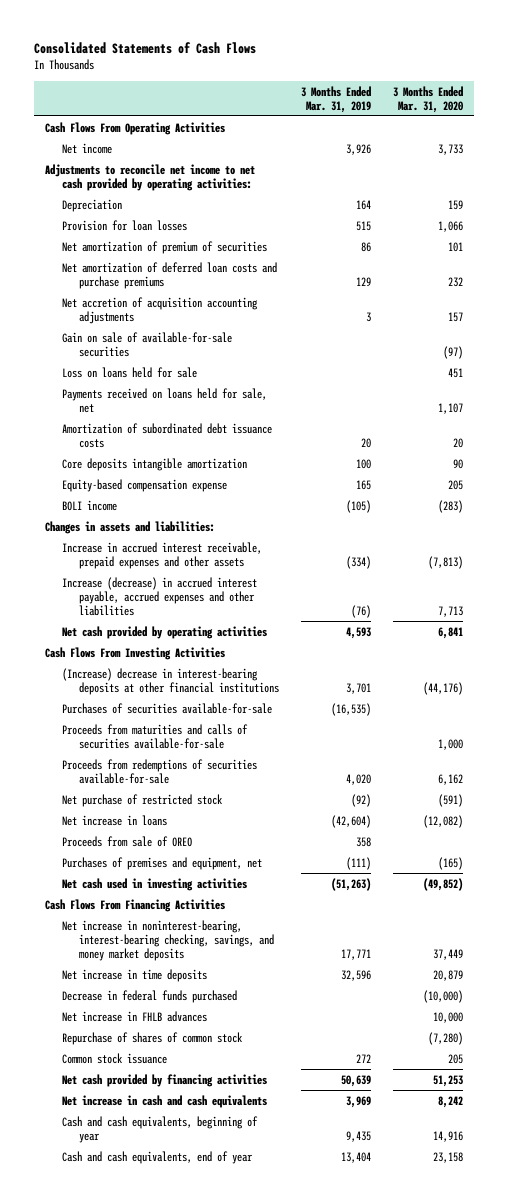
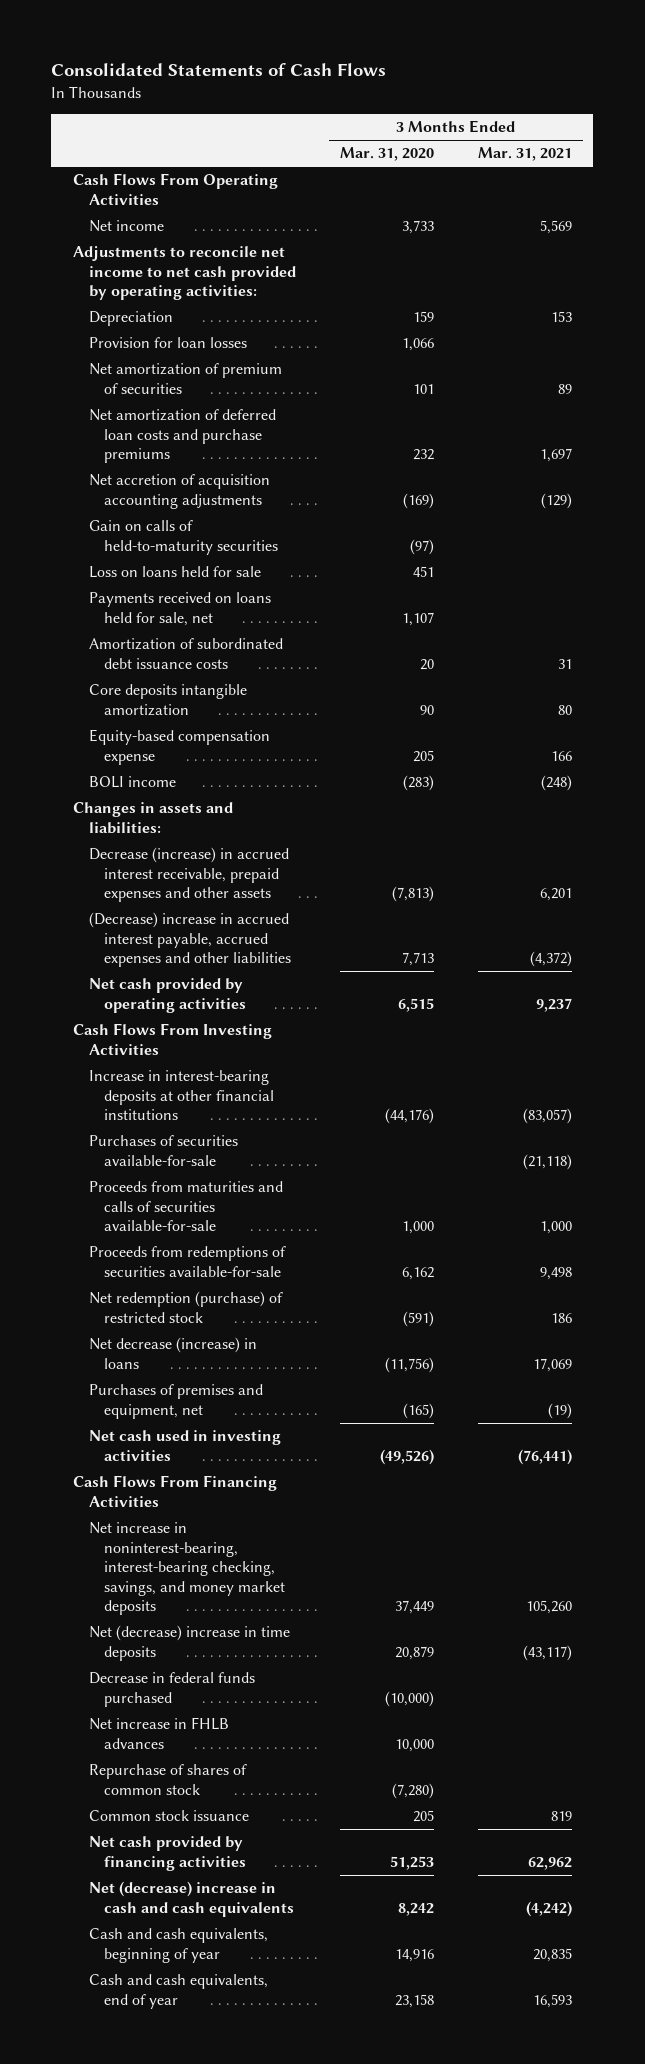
- | 3 Months Ended Mar. 31, 2019 | 3 Months Ended Mar. 31, 2020
+ | 3 Months Ended Mar. 31, 2020 | 3 Months Ended Mar. 31, 2021
- Net accretion of acquisition accounting adjustments | 3 | 157
- Gain on sale of available-for-sale securities | | (97)
+ Net accretion of acquisition accounting adjustments | (169) | (129)
+ Gain on calls of held-to-maturity securities | (97) |
- Increase in accrued interest receivable, prepaid expenses and other assets | (334) | (7,813)
- Increase (decrease) in accrued interest payable, accrued expenses and other liabilities | (76) | 7,713
- Net cash provided by operating activities | 4,593 | 6,841
+ Decrease (increase) in accrued interest receivable, prepaid expenses and other assets | (7,813) | 6,201
+ (Decrease) increase in accrued interest payable, accrued expenses and other liabilities | 7,713 | (4,372)
+ Net cash provided by operating activities | 6,515 | 9,237
- (Increase) decrease in interest-bearing deposits at other financial institutions | 3,701 | (44,176)
+ Increase in interest-bearing deposits at other financial institutions | (44,176) | (83,057)
- Net purchase of restricted stock | (92) | (591)
- Net increase in loans | (42,604) | (12,082)
- Proceeds from sale of OREO | 358 |
+ Net redemption (purchase) of restricted stock | (591) | 186
+ Net decrease (increase) in loans | (11,756) | 17,069
- Net cash used in investing activities | (51,263) | (49,852)
+ Net cash used in investing activities | (49,526) | (76,441)
- Net increase in time deposits | 32,596 | 20,879
+ Net (decrease) increase in time deposits | 20,879 | (43,117)
- Net increase in cash and cash equivalents | 3,969 | 8,242
+ Net (decrease) increase in cash and cash equivalents | 8,242 | (4,242)

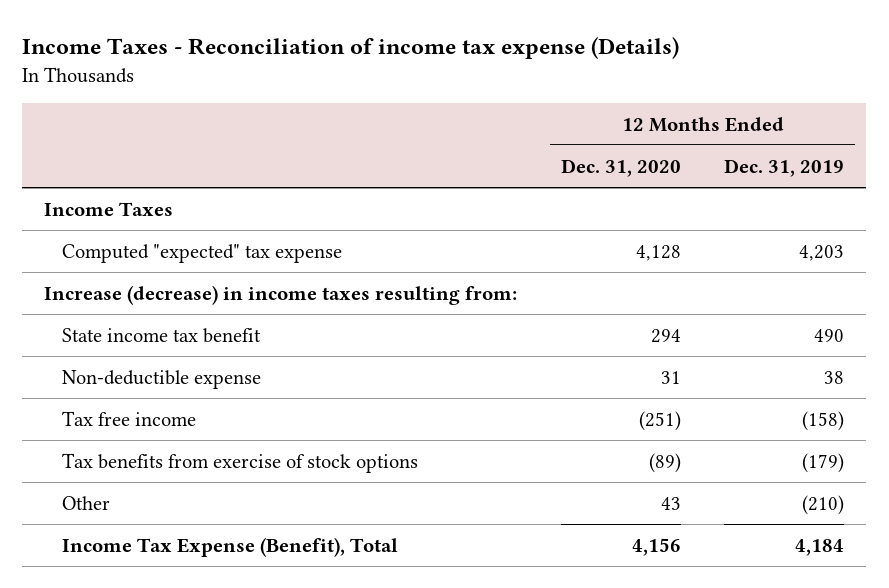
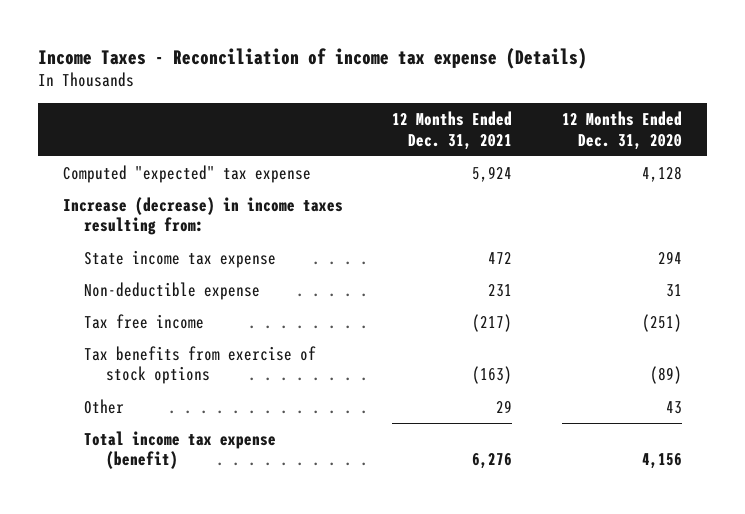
- | 12 Months Ended Dec. 31, 2020 | 12 Months Ended Dec. 31, 2019
+ | 12 Months Ended Dec. 31, 2021 | 12 Months Ended Dec. 31, 2020
- Income Taxes
- State income tax benefit | 294 | 490
+ State income tax expense | 472 | 294
- Income Tax Expense (Benefit), Total | 4,156 | 4,184
+ Total income tax expense (benefit) | 6,276 | 4,156

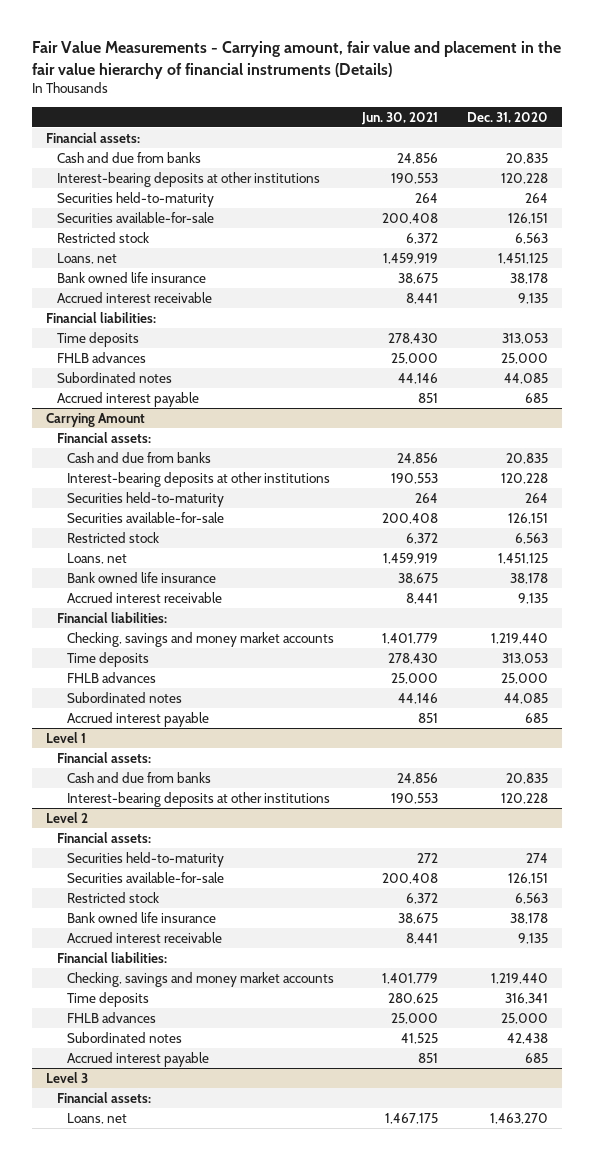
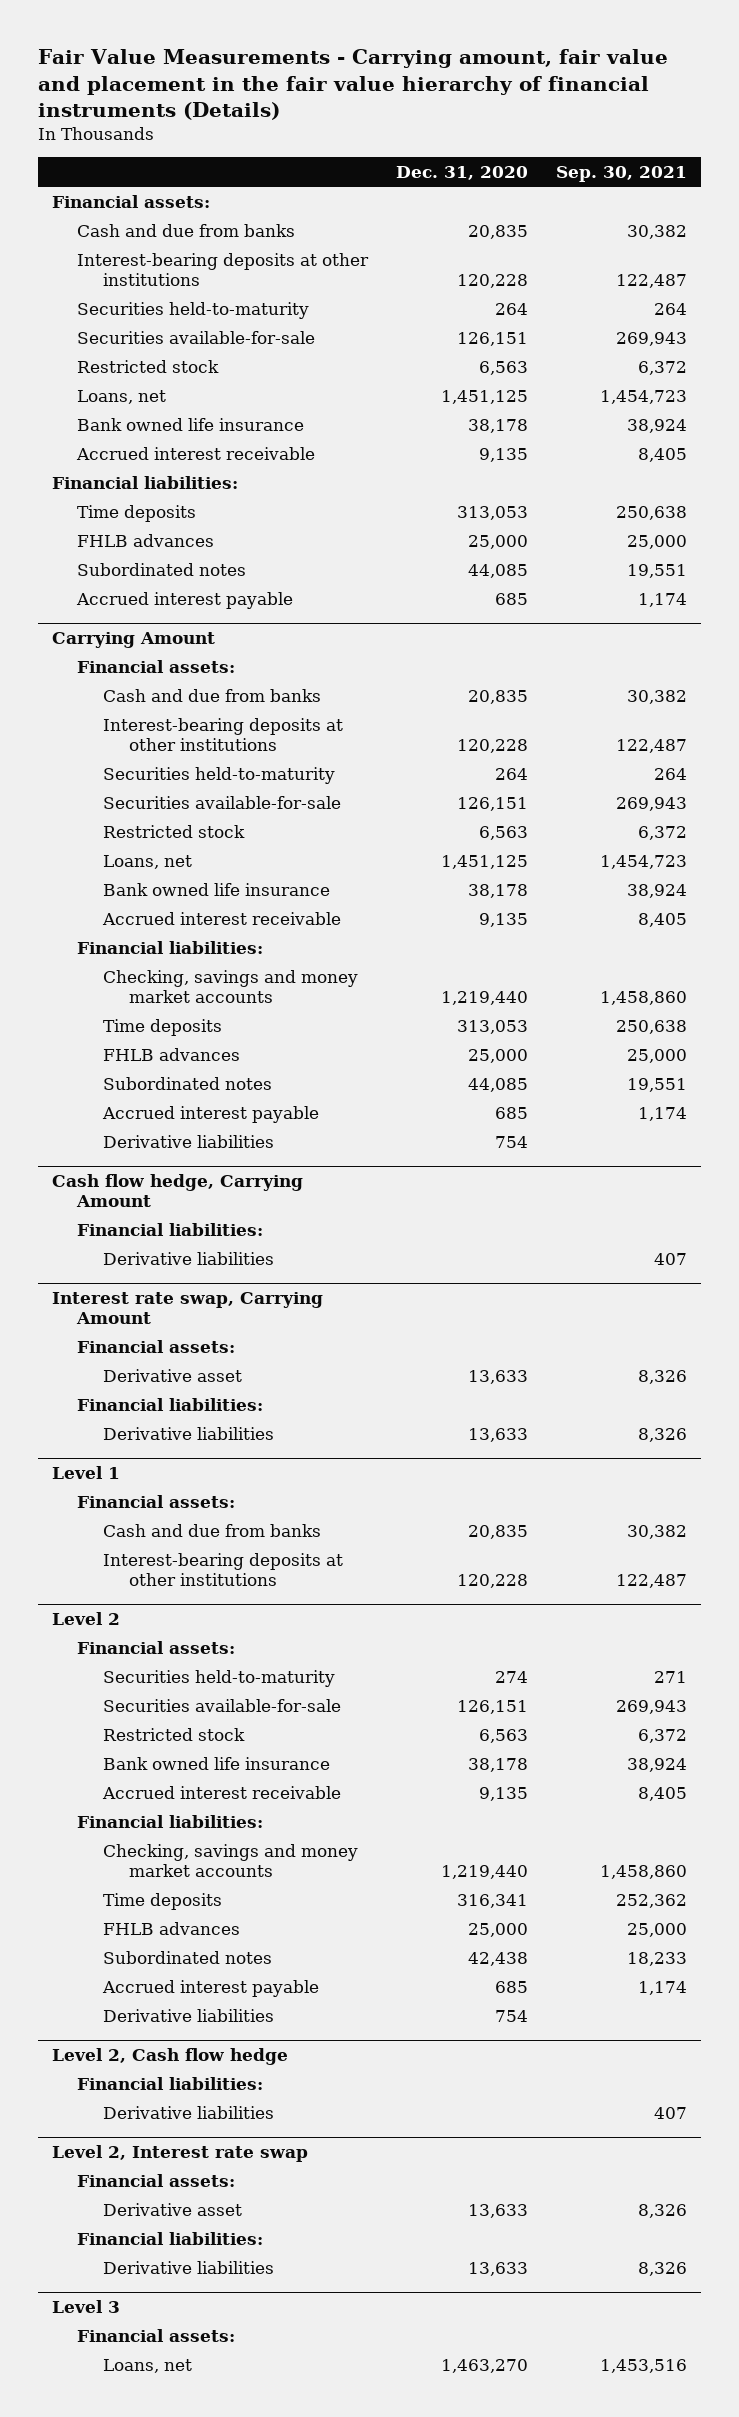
- | Jun. 30, 2021 | Dec. 31, 2020
+ | Dec. 31, 2020 | Sep. 30, 2021
@ Carrying Amount
+ Derivative liabilities | 754 |
+ Cash flow hedge, Carrying Amount
+ Financial liabilities:
+ Derivative liabilities | | 407
+ Interest rate swap, Carrying Amount
+ Financial assets:
+ Derivative asset | 13,633 | 8,326
+ Financial liabilities:
+ Derivative liabilities | 13,633 | 8,326
@ Level 2
+ Derivative liabilities | 754 |
+ Level 2, Cash flow hedge
+ Financial liabilities:
+ Derivative liabilities | | 407
+ Level 2, Interest rate swap
+ Financial assets:
+ Derivative asset | 13,633 | 8,326
+ Financial liabilities:
+ Derivative liabilities | 13,633 | 8,326

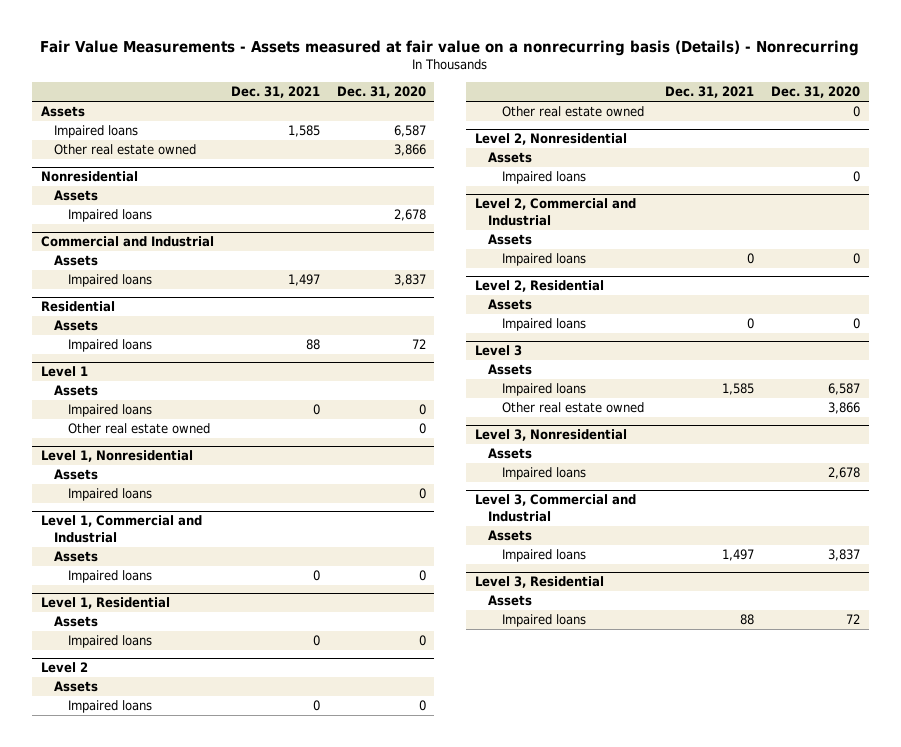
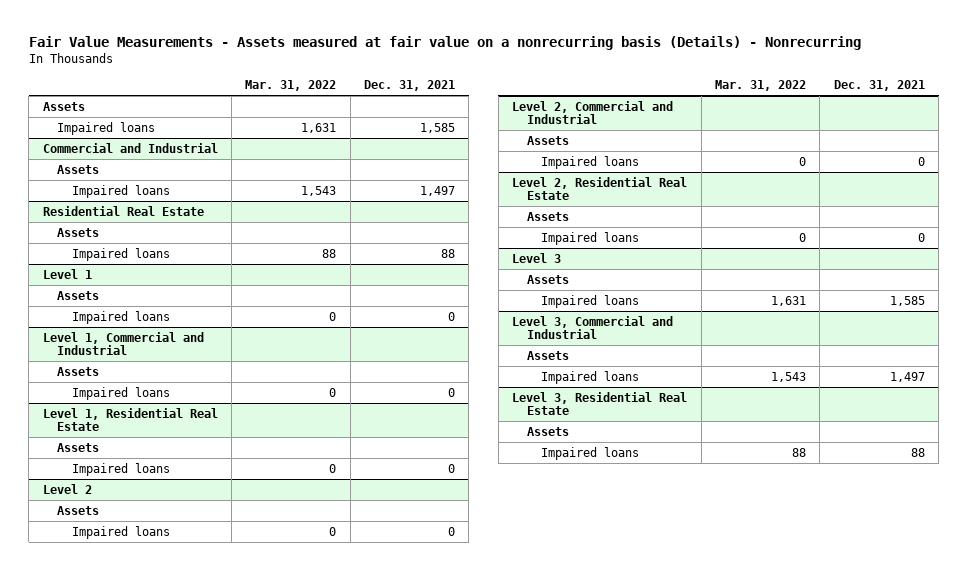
- | Dec. 31, 2021 | Dec. 31, 2020
+ | Mar. 31, 2022 | Dec. 31, 2021
- Other real estate owned | | 3,866
- Nonresidential
- Assets
- Impaired loans | | 2,678
- Residential
+ Residential Real Estate
@ Level 1
- Other real estate owned | | 0
- Level 1, Nonresidential
- Assets
- Impaired loans | | 0
- Level 1, Residential
+ Level 1, Residential Real Estate
@ Level 2
- Other real estate owned | | 0
- Level 2, Nonresidential
- Assets
- Impaired loans | | 0
- Level 2, Residential
+ Level 2, Residential Real Estate
@ Level 3
- Other real estate owned | | 3,866
- Level 3, Nonresidential
- Assets
- Impaired loans | | 2,678
- Level 3, Residential
+ Level 3, Residential Real Estate

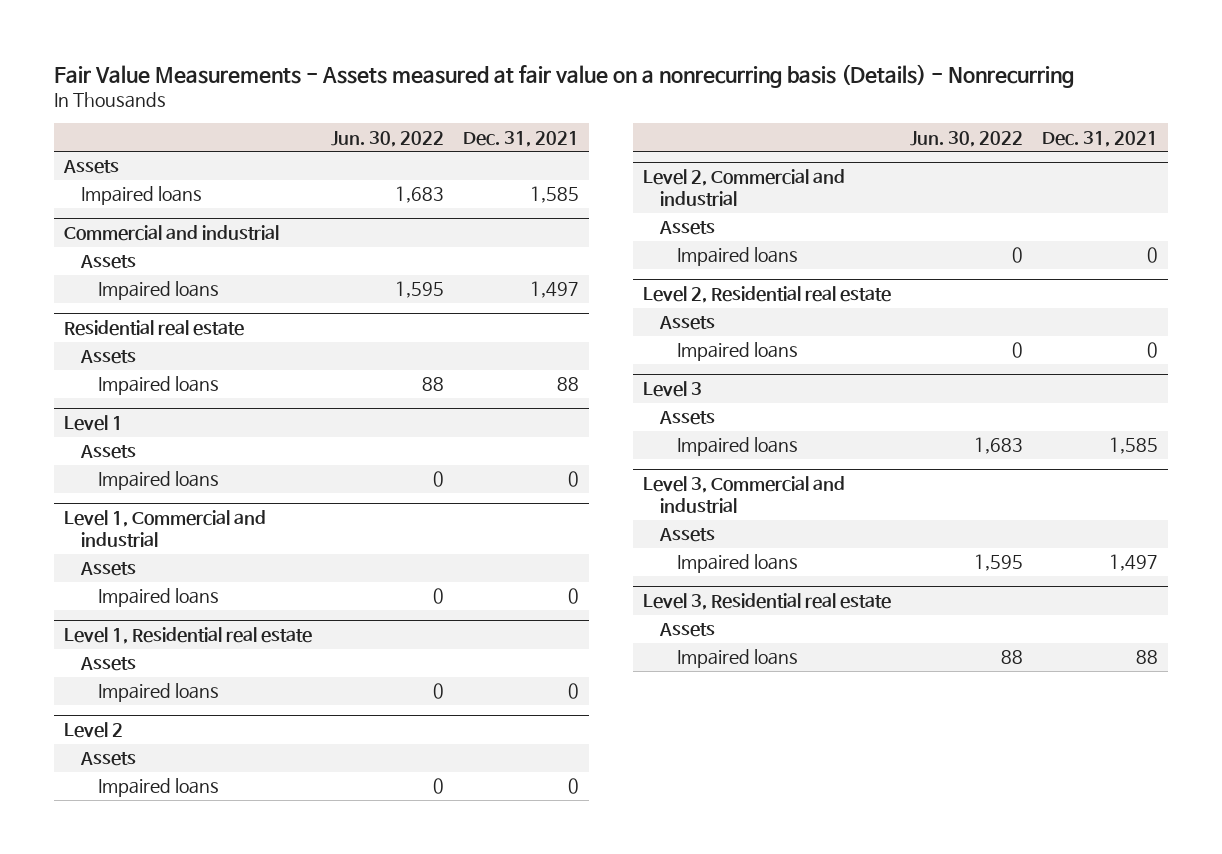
- | Mar. 31, 2022 | Dec. 31, 2021
+ | Jun. 30, 2022 | Dec. 31, 2021
- Commercial and Industrial
+ Commercial and industrial
- Residential Real Estate
+ Residential real estate
- Level 1, Commercial and Industrial
+ Level 1, Commercial and industrial
- Level 1, Residential Real Estate
+ Level 1, Residential real estate
- Level 2, Commercial and Industrial
+ Level 2, Commercial and industrial
- Level 2, Residential Real Estate
+ Level 2, Residential real estate
- Level 3, Commercial and Industrial
+ Level 3, Commercial and industrial
- Level 3, Residential Real Estate
+ Level 3, Residential real estate

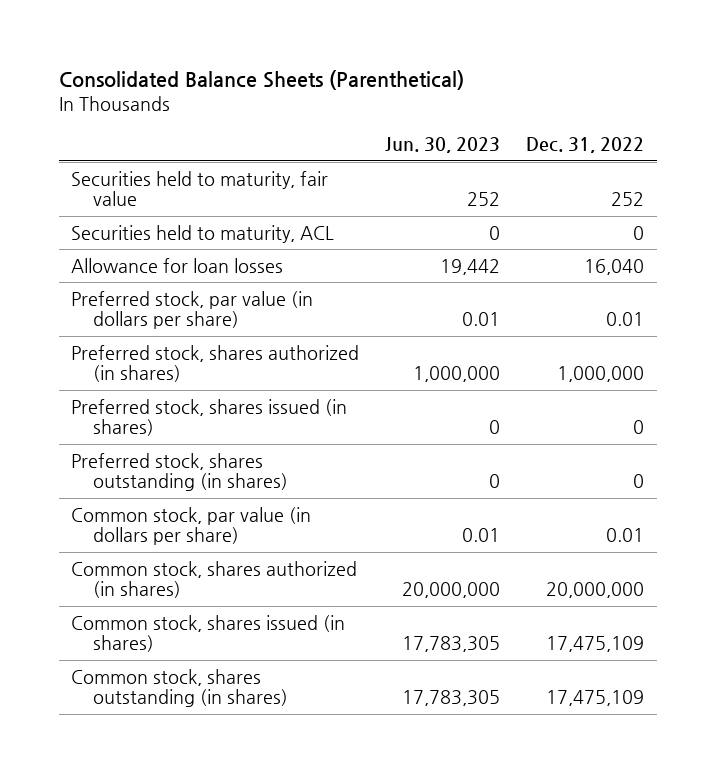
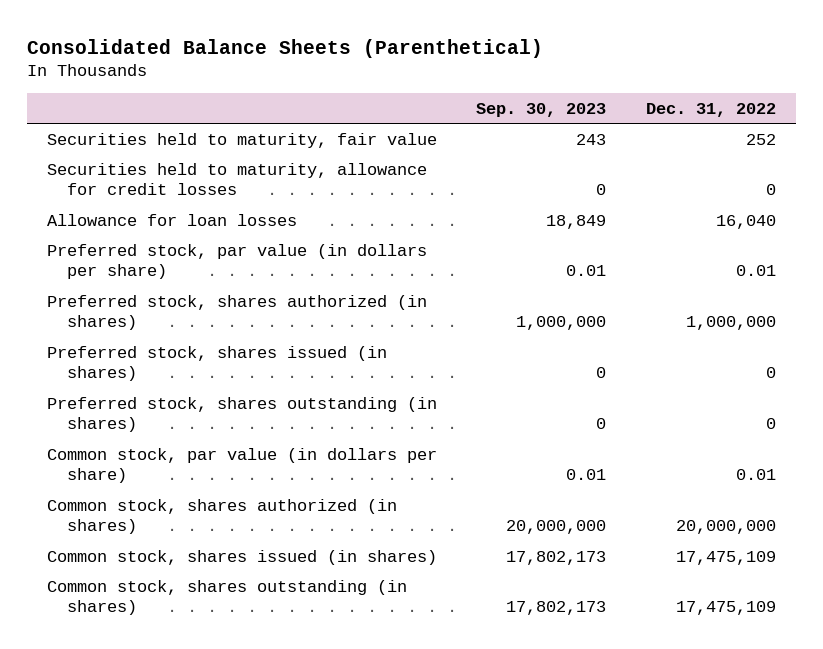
- | Jun. 30, 2023 | Dec. 31, 2022
+ | Sep. 30, 2023 | Dec. 31, 2022
- Securities held to maturity, ACL | 0 | 0
+ Securities held to maturity, allowance for credit losses | 0 | 0

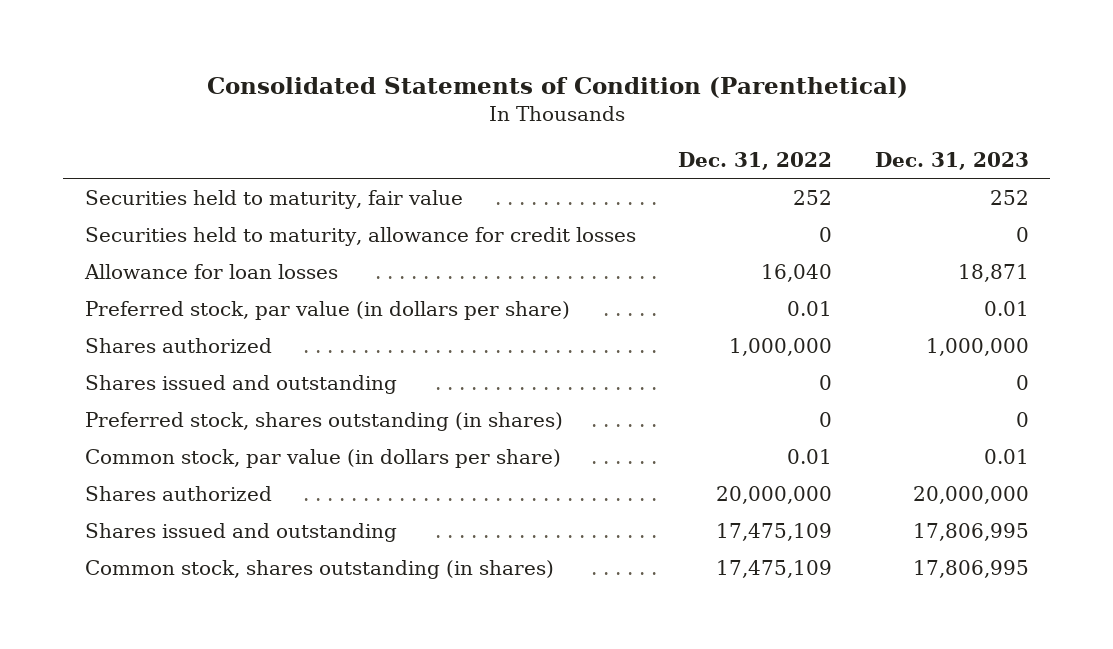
- Consolidated Balance Sheets (Parenthetical)
+ Consolidated Statements of Condition (Parenthetical)
- | Sep. 30, 2023 | Dec. 31, 2022
+ | Dec. 31, 2022 | Dec. 31, 2023
- Preferred stock, shares authorized (in shares) | 1,000,000 | 1,000,000
- Preferred stock, shares issued (in shares) | 0 | 0
+ Shares authorized | 1,000,000 | 1,000,000
+ Shares issued and outstanding | 0 | 0
- Common stock, shares authorized (in shares) | 20,000,000 | 20,000,000
- Common stock, shares issued (in shares) | 17,802,173 | 17,475,109
+ Shares authorized | 20,000,000 | 20,000,000
+ Shares issued and outstanding | 17,475,109 | 17,806,995

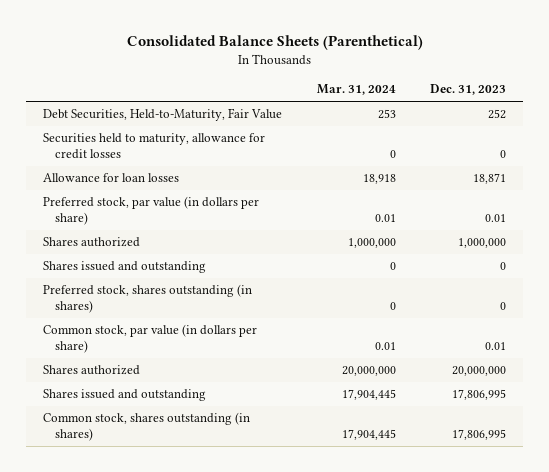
- Consolidated Statements of Condition (Parenthetical)
+ Consolidated Balance Sheets (Parenthetical)
- | Dec. 31, 2022 | Dec. 31, 2023
+ | Mar. 31, 2024 | Dec. 31, 2023
- Securities held to maturity, fair value | 252 | 252
+ Debt Securities, Held-to-Maturity, Fair Value | 253 | 252

